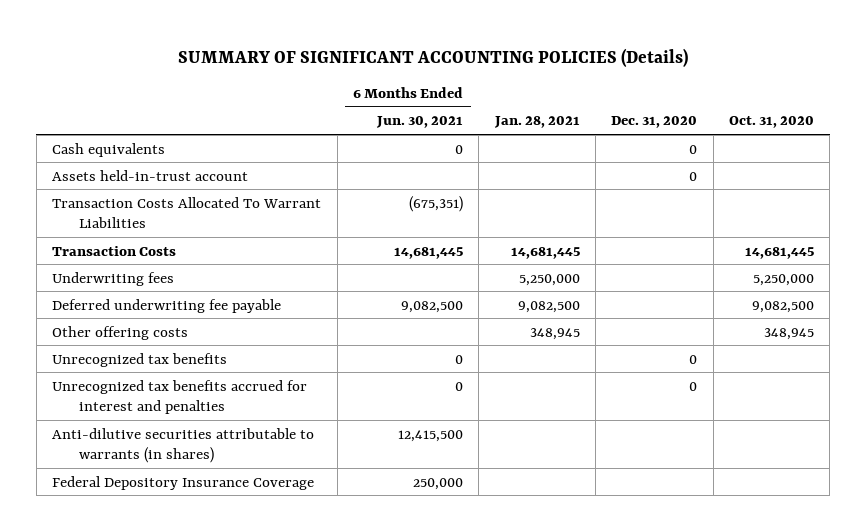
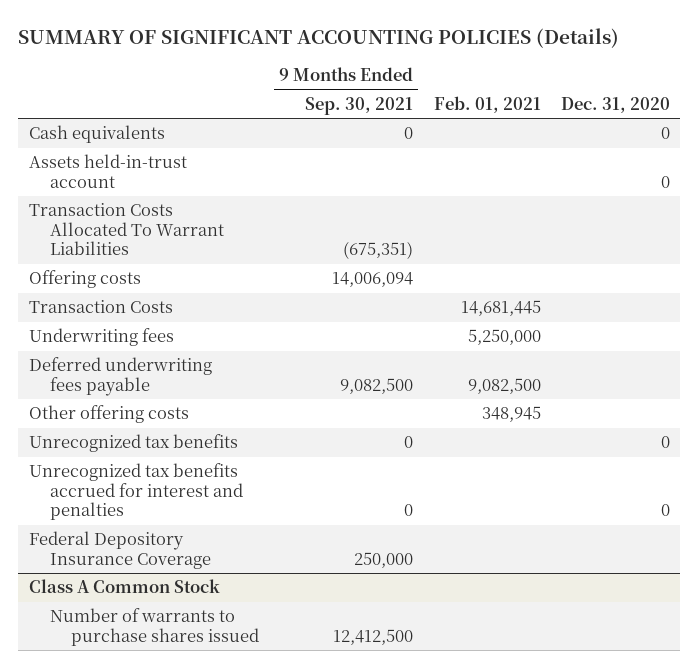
- | 6 Months Ended Jun. 30, 2021 | Jan. 28, 2021 | Dec. 31, 2020 | Oct. 31, 2020
+ | 9 Months Ended Sep. 30, 2021 | Feb. 01, 2021 | Dec. 31, 2020
+ Offering costs | 14,006,094 | |
- Deferred underwriting fee payable | 9,082,500 | 9,082,500 | | 9,082,500
+ Deferred underwriting fees payable | 9,082,500 | 9,082,500 |
- Anti-dilutive securities attributable to warrants (in shares) | 12,415,500 | | |
+ Class A Common Stock
+ Number of warrants to purchase shares issued | 12,412,500 | |

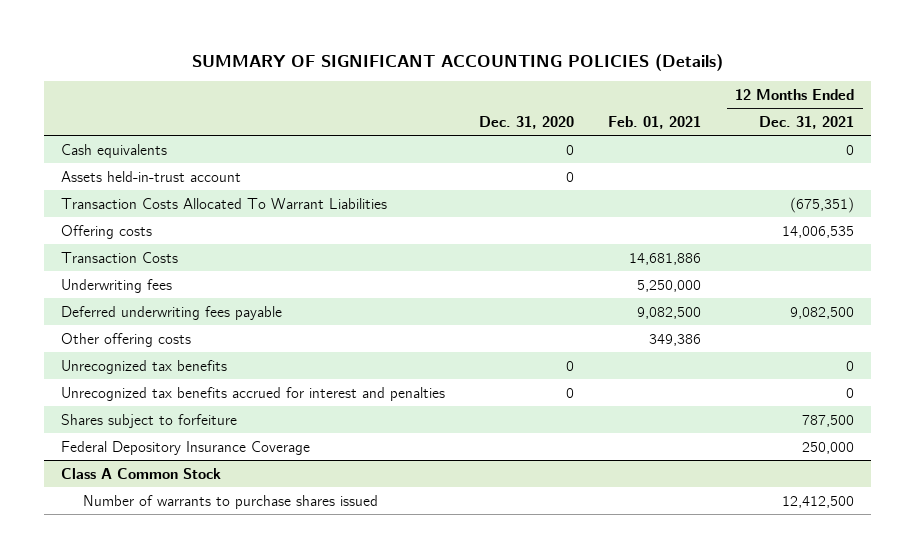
- | 9 Months Ended Sep. 30, 2021 | Feb. 01, 2021 | Dec. 31, 2020
+ | Dec. 31, 2020 | Feb. 01, 2021 | 12 Months Ended Dec. 31, 2021
- Transaction Costs | | 14,681,445 |
+ Transaction Costs | | 14,681,886 |
- Other offering costs | | 348,945 |
+ Other offering costs | | 349,386 |
+ Shares subject to forfeiture | | | 787,500

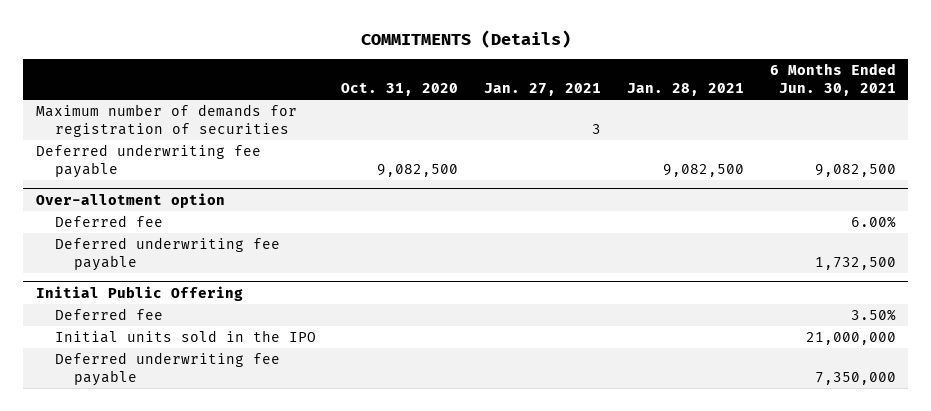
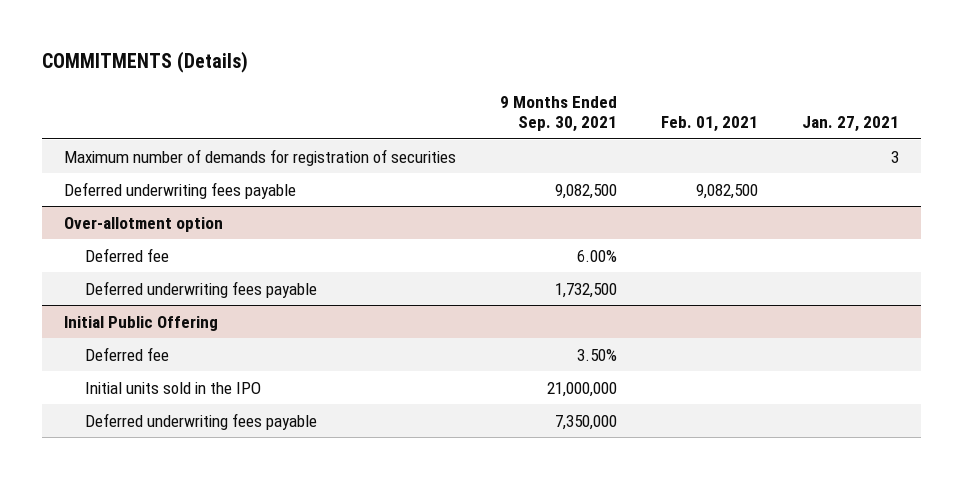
- | Oct. 31, 2020 | Jan. 27, 2021 | Jan. 28, 2021 | 6 Months Ended Jun. 30, 2021
+ | 9 Months Ended Sep. 30, 2021 | Feb. 01, 2021 | Jan. 27, 2021
- Deferred underwriting fee payable | 9,082,500 | | 9,082,500 | 9,082,500
+ Deferred underwriting fees payable | 9,082,500 | 9,082,500 |
@ Over-allotment option
- Deferred underwriting fee payable | | | | 1,732,500
+ Deferred underwriting fees payable | 1,732,500 | |
@ Initial Public Offering
- Deferred underwriting fee payable | | | | 7,350,000
+ Deferred underwriting fees payable | 7,350,000 | |

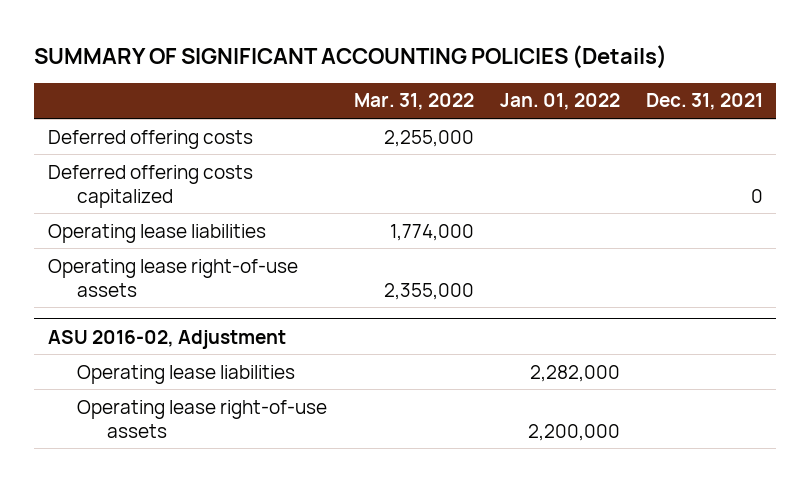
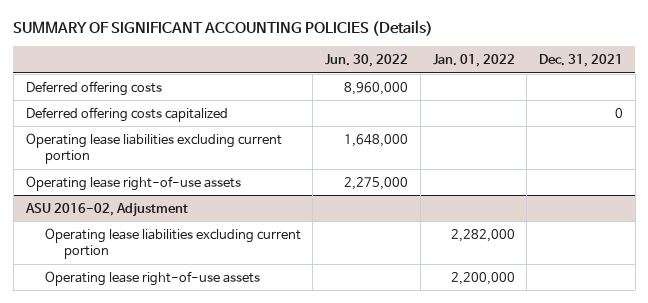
- | Mar. 31, 2022 | Jan. 01, 2022 | Dec. 31, 2021
+ | Jun. 30, 2022 | Jan. 01, 2022 | Dec. 31, 2021
- Operating lease liabilities | 1,774,000 | |
+ Operating lease liabilities excluding current portion | 1,648,000 | |
@ ASU 2016-02, Adjustment
- Operating lease liabilities | | 2,282,000 |
+ Operating lease liabilities excluding current portion | | 2,282,000 |

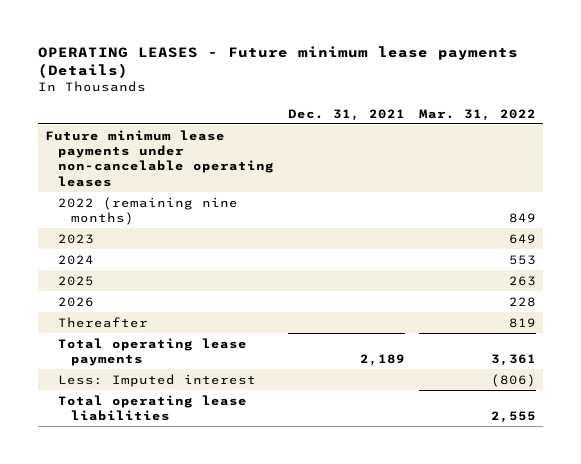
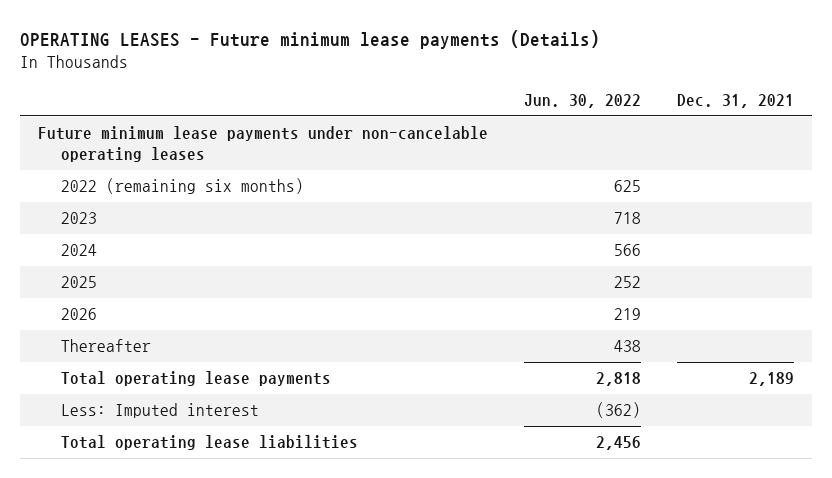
- | Dec. 31, 2021 | Mar. 31, 2022
+ | Jun. 30, 2022 | Dec. 31, 2021
- 2022 (remaining nine months) | | 849
+ 2022 (remaining six months) | 625 |

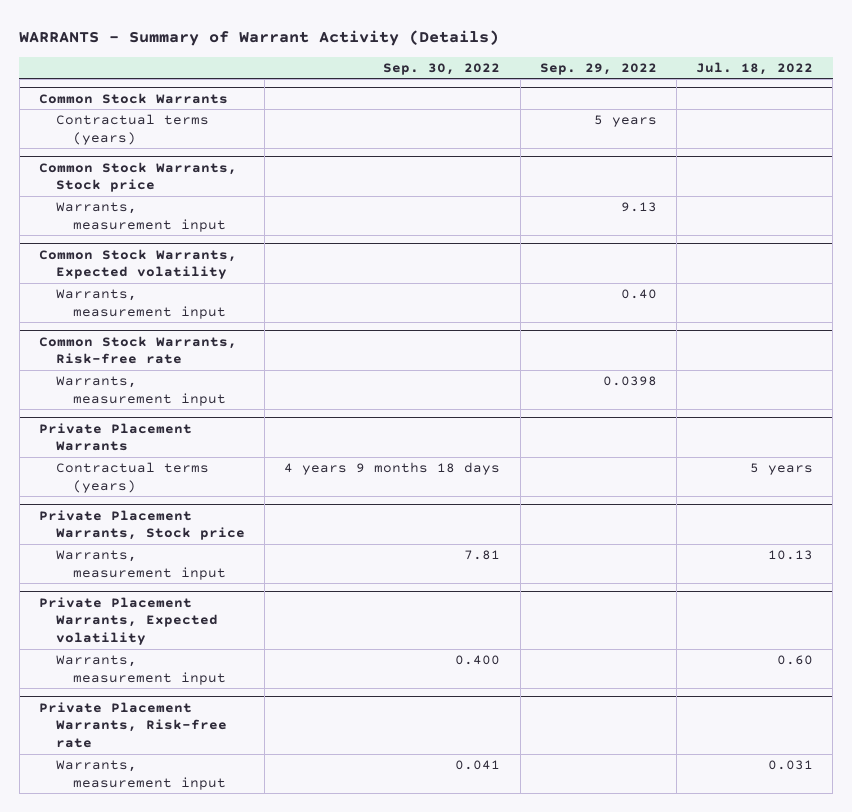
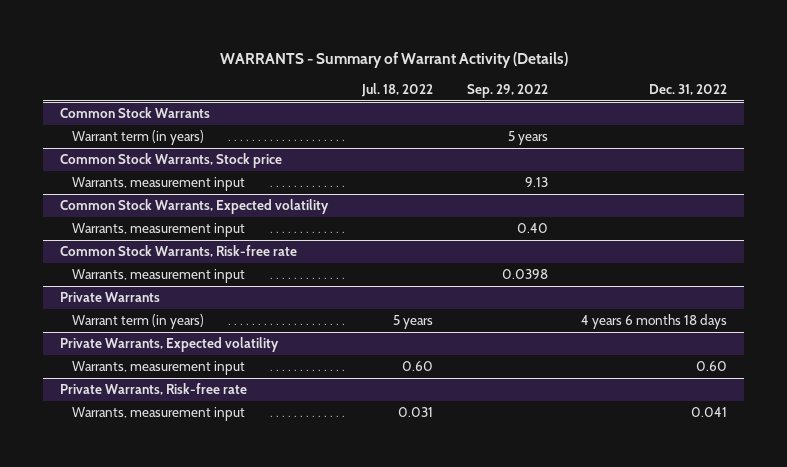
- | Sep. 30, 2022 | Sep. 29, 2022 | Jul. 18, 2022
+ | Jul. 18, 2022 | Sep. 29, 2022 | Dec. 31, 2022
@ Common Stock Warrants
- Contractual terms (years) | | 5 years |
+ Warrant term (in years) | | 5 years |
- Private Placement Warrants
- Contractual terms (years) | 4 years 9 months 18 days | | 5 years
- Private Placement Warrants, Stock price
- Warrants, measurement input | 7.81 | | 10.13
- Private Placement Warrants, Expected volatility
+ Private Warrants
+ Warrant term (in years) | 5 years | | 4 years 6 months 18 days
+ Private Warrants, Expected volatility
- Private Placement Warrants, Risk-free rate
+ Private Warrants, Risk-free rate

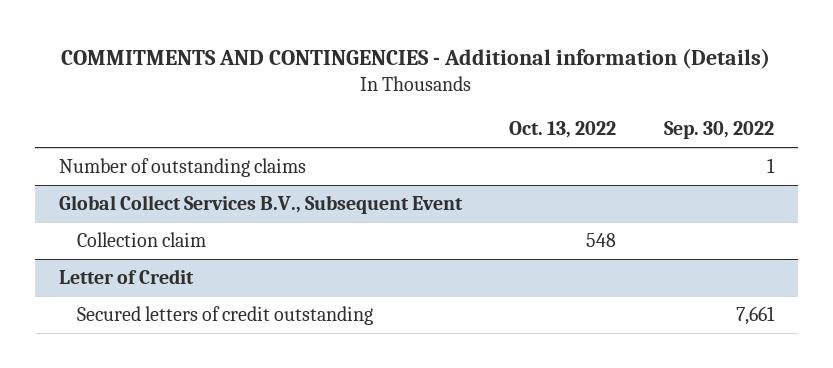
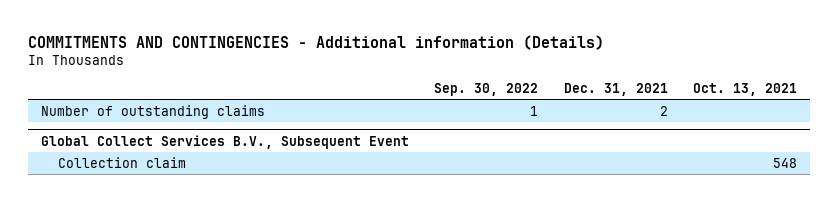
- | Oct. 13, 2022 | Sep. 30, 2022
+ | Sep. 30, 2022 | Dec. 31, 2021 | Oct. 13, 2021
- Letter of Credit
- Secured letters of credit outstanding | | 7,661

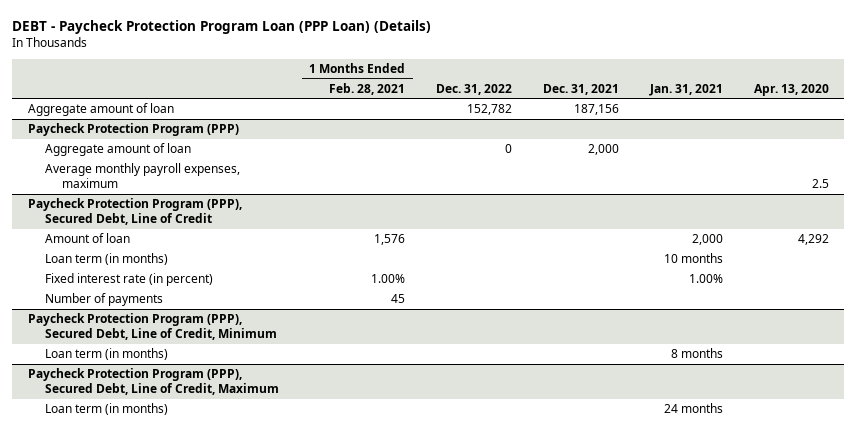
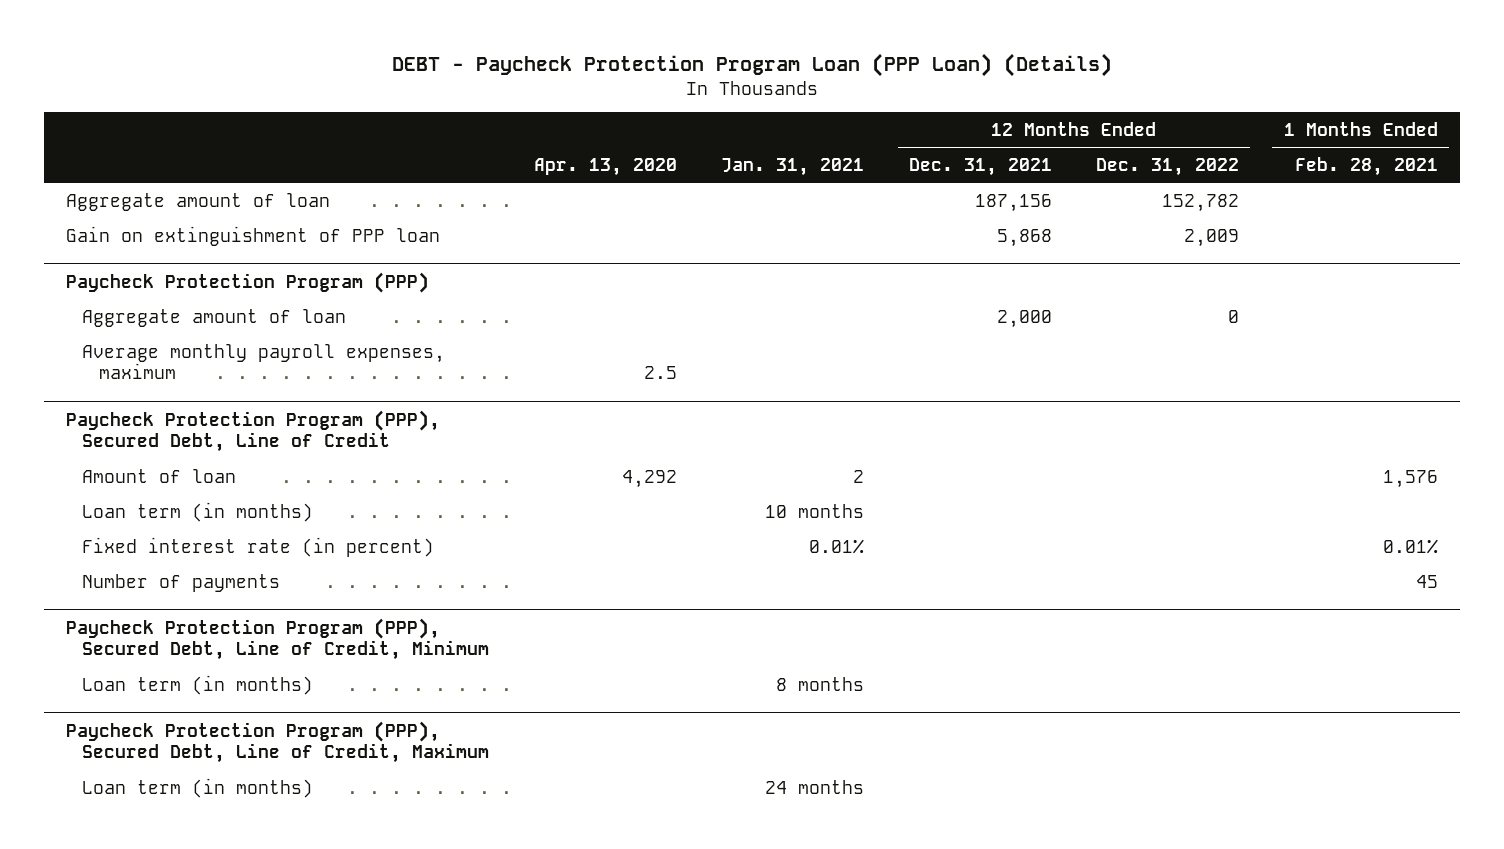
- | 1 Months Ended Feb. 28, 2021 | Dec. 31, 2022 | Dec. 31, 2021 | Jan. 31, 2021 | Apr. 13, 2020
+ | Apr. 13, 2020 | Jan. 31, 2021 | 12 Months Ended Dec. 31, 2021 | 12 Months Ended Dec. 31, 2022 | 1 Months Ended Feb. 28, 2021
+ Gain on extinguishment of PPP loan | | | 5,868 | 2,009 |
@ Paycheck Protection Program (PPP), Secured Debt, Line of Credit
- Amount of loan | 1,576 | | | 2,000 | 4,292
+ Amount of loan | 4,292 | 2 | | | 1,576
- Fixed interest rate (in percent) | 1.00% | | | 1.00% |
+ Fixed interest rate (in percent) | | 0.01% | | | 0.01%

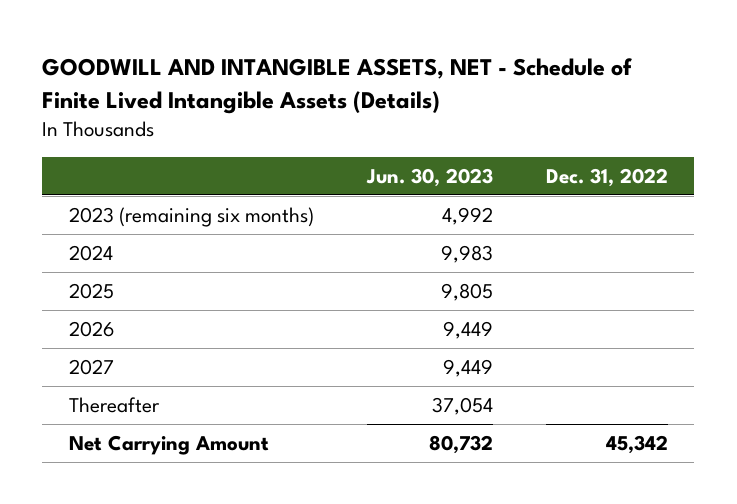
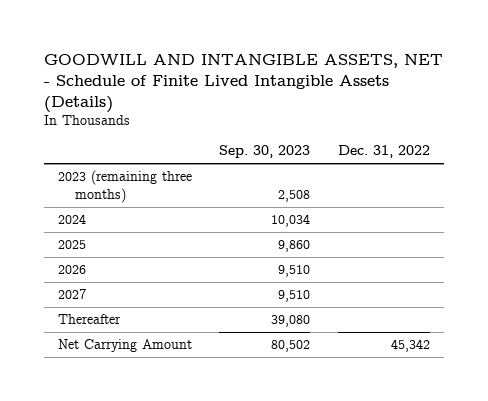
- | Jun. 30, 2023 | Dec. 31, 2022
+ | Sep. 30, 2023 | Dec. 31, 2022
- 2023 (remaining six months) | 4,992 |
+ 2023 (remaining three months) | 2,508 |

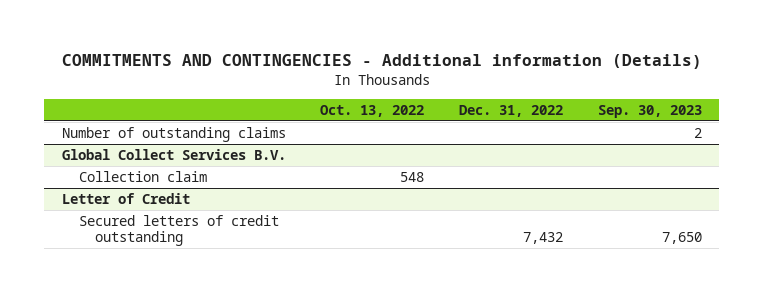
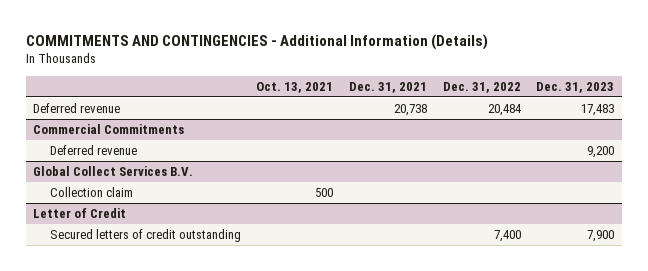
- COMMITMENTS AND CONTINGENCIES - Additional information (Details)
+ COMMITMENTS AND CONTINGENCIES - Additional Information (Details)
- | Oct. 13, 2022 | Dec. 31, 2022 | Sep. 30, 2023
+ | Oct. 13, 2021 | Dec. 31, 2021 | Dec. 31, 2022 | Dec. 31, 2023
- Number of outstanding claims | | | 2
+ Deferred revenue | | 20,738 | 20,484 | 17,483
+ Commercial Commitments
+ Deferred revenue | | | | 9,200
@ Letter of Credit
- Secured letters of credit outstanding | | 7,432 | 7,650
+ Secured letters of credit outstanding | | | 7,400 | 7,900

